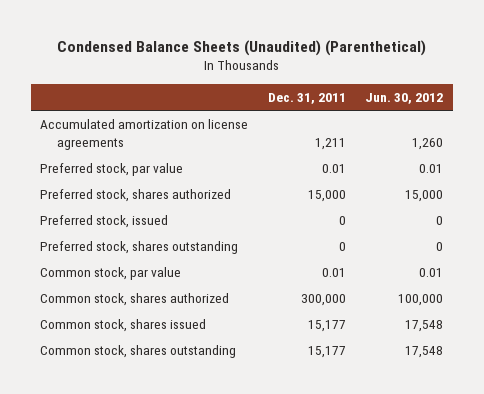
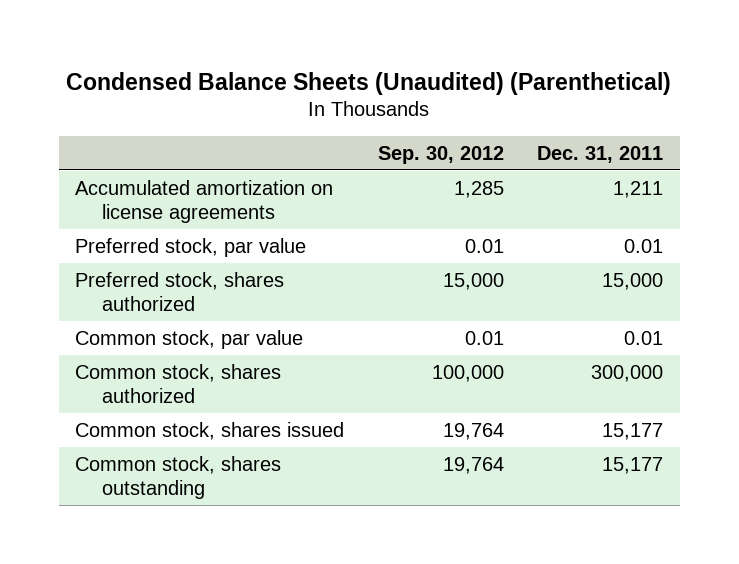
- | Dec. 31, 2011 | Jun. 30, 2012
+ | Sep. 30, 2012 | Dec. 31, 2011
- Preferred stock, issued | 0 | 0
- Preferred stock, shares outstanding | 0 | 0

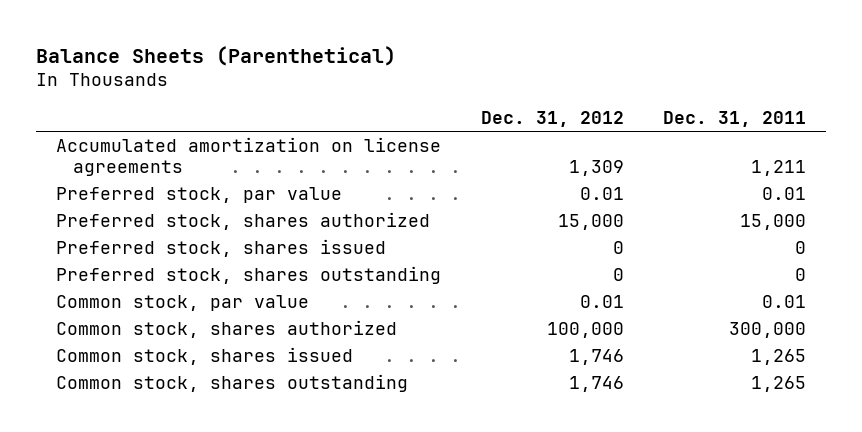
- Condensed Balance Sheets (Unaudited) (Parenthetical)
+ Balance Sheets (Parenthetical)
- | Sep. 30, 2012 | Dec. 31, 2011
+ | Dec. 31, 2012 | Dec. 31, 2011
+ Preferred stock, shares issued | 0 | 0
+ Preferred stock, shares outstanding | 0 | 0
- Common stock, shares issued | 19,764 | 15,177
- Common stock, shares outstanding | 19,764 | 15,177
+ Common stock, shares issued | 1,746 | 1,265
+ Common stock, shares outstanding | 1,746 | 1,265

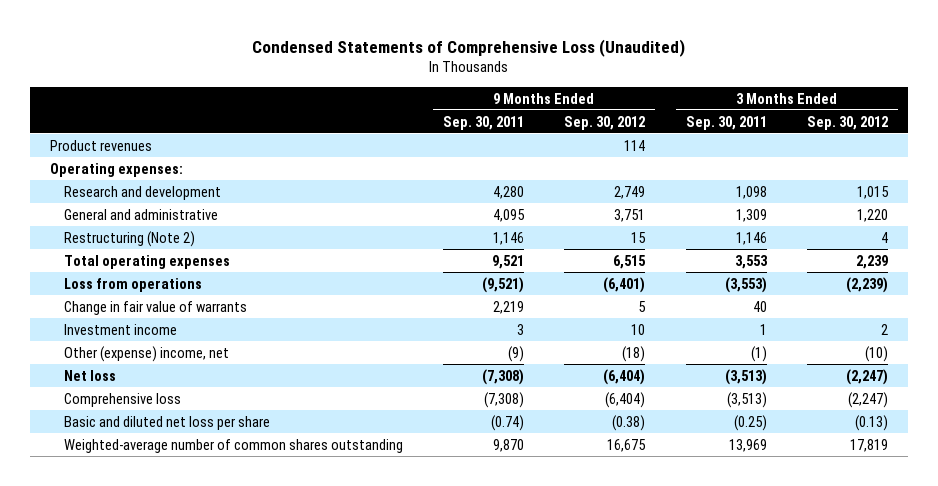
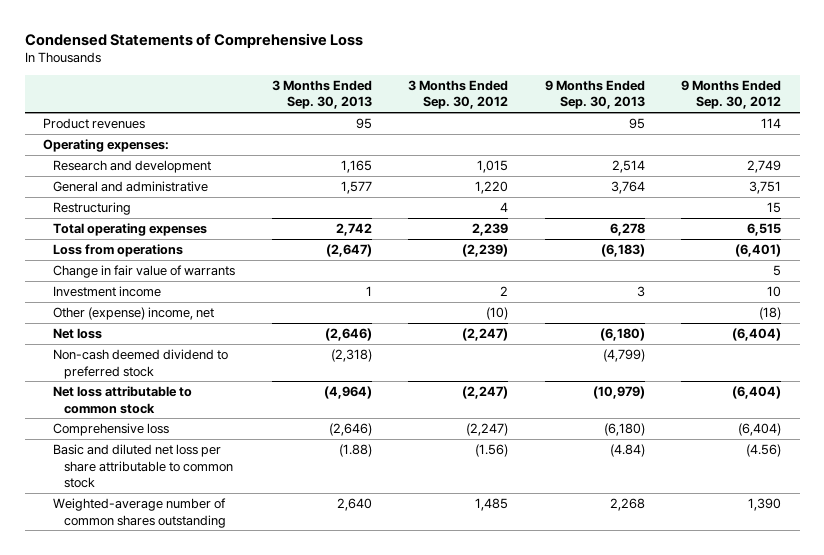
- Condensed Statements of Comprehensive Loss (Unaudited)
+ Condensed Statements of Comprehensive Loss
- | 9 Months Ended Sep. 30, 2011 | 9 Months Ended Sep. 30, 2012 | 3 Months Ended Sep. 30, 2011 | 3 Months Ended Sep. 30, 2012
+ | 3 Months Ended Sep. 30, 2013 | 3 Months Ended Sep. 30, 2012 | 9 Months Ended Sep. 30, 2013 | 9 Months Ended Sep. 30, 2012
- Restructuring (Note 2) | 1,146 | 15 | 1,146 | 4
+ Restructuring | | 4 | | 15
+ Non-cash deemed dividend to preferred stock | (2,318) | | (4,799) |
+ Net loss attributable to common stock | (4,964) | (2,247) | (10,979) | (6,404)
- Basic and diluted net loss per share | (0.74) | (0.38) | (0.25) | (0.13)
- Weighted-average number of common shares outstanding | 9,870 | 16,675 | 13,969 | 17,819
+ Basic and diluted net loss per share attributable to common stock | (1.88) | (1.56) | (4.84) | (4.56)
+ Weighted-average number of common shares outstanding | 2,640 | 1,485 | 2,268 | 1,390

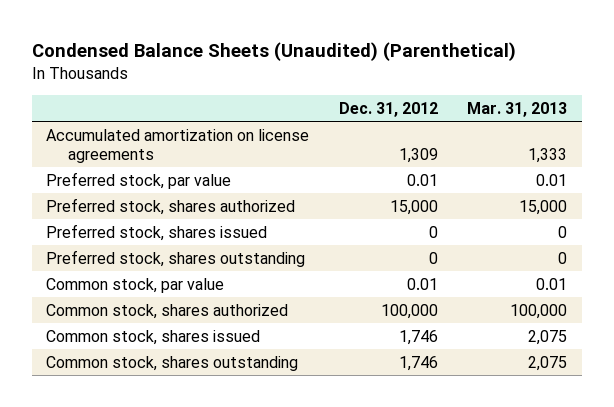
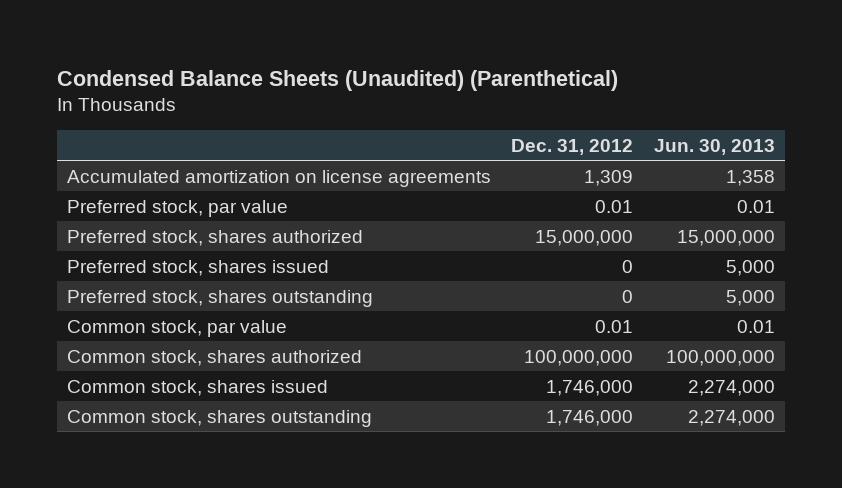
- | Dec. 31, 2012 | Mar. 31, 2013
+ | Dec. 31, 2012 | Jun. 30, 2013
- Preferred stock, shares authorized | 15,000 | 15,000
+ Preferred stock, shares authorized | 15,000,000 | 15,000,000
- Common stock, shares authorized | 100,000 | 100,000
- Common stock, shares issued | 1,746 | 2,075
- Common stock, shares outstanding | 1,746 | 2,075
+ Common stock, shares authorized | 100,000,000 | 100,000,000
+ Common stock, shares issued | 1,746,000 | 2,274,000
+ Common stock, shares outstanding | 1,746,000 | 2,274,000

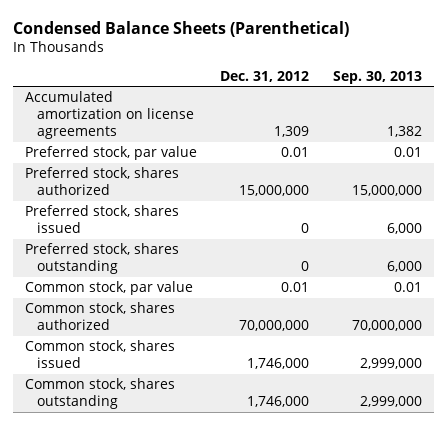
- Condensed Balance Sheets (Unaudited) (Parenthetical)
+ Condensed Balance Sheets (Parenthetical)
- | Dec. 31, 2012 | Jun. 30, 2013
+ | Dec. 31, 2012 | Sep. 30, 2013
- Common stock, shares authorized | 100,000,000 | 100,000,000
+ Common stock, shares authorized | 70,000,000 | 70,000,000

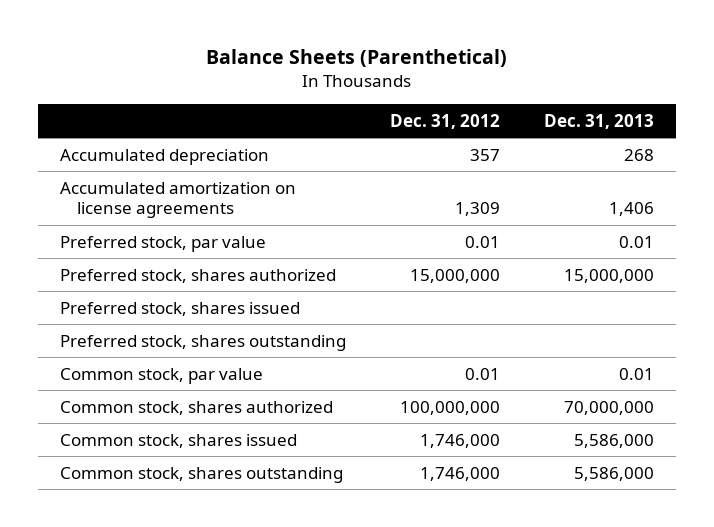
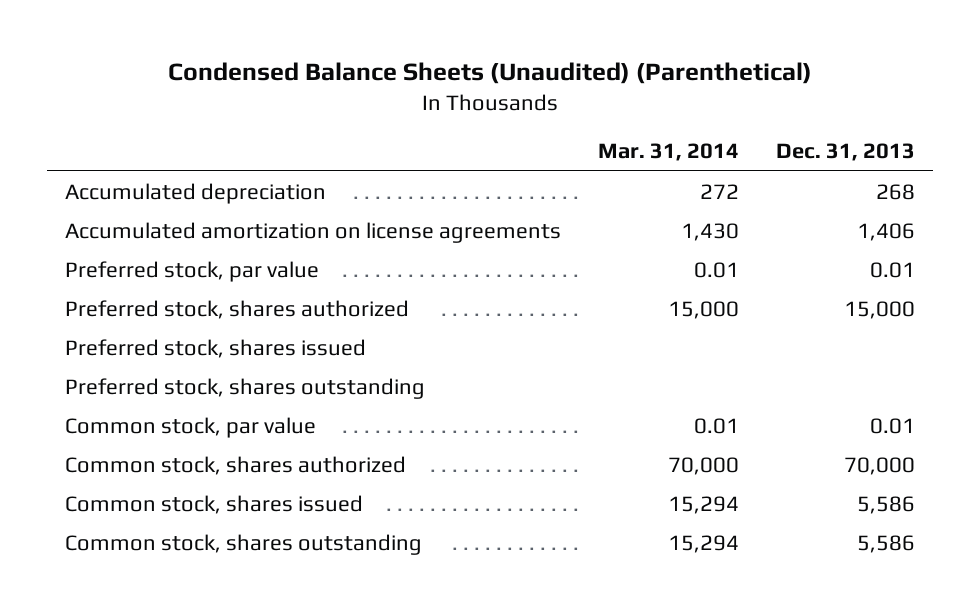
- Balance Sheets (Parenthetical)
+ Condensed Balance Sheets (Unaudited) (Parenthetical)
- | Dec. 31, 2012 | Dec. 31, 2013
+ | Mar. 31, 2014 | Dec. 31, 2013
- Preferred stock, shares authorized | 15,000,000 | 15,000,000
+ Preferred stock, shares authorized | 15,000 | 15,000
- Common stock, shares authorized | 100,000,000 | 70,000,000
- Common stock, shares issued | 1,746,000 | 5,586,000
- Common stock, shares outstanding | 1,746,000 | 5,586,000
+ Common stock, shares authorized | 70,000 | 70,000
+ Common stock, shares issued | 15,294 | 5,586
+ Common stock, shares outstanding | 15,294 | 5,586

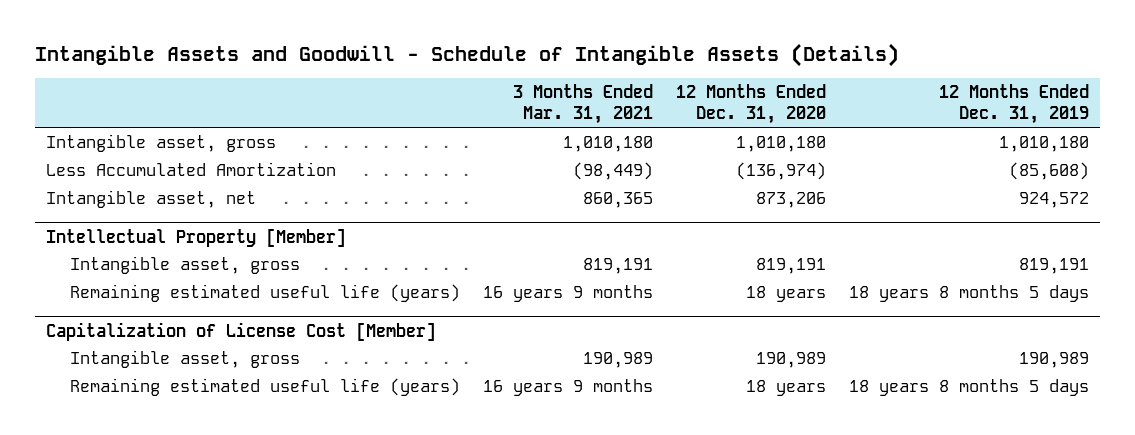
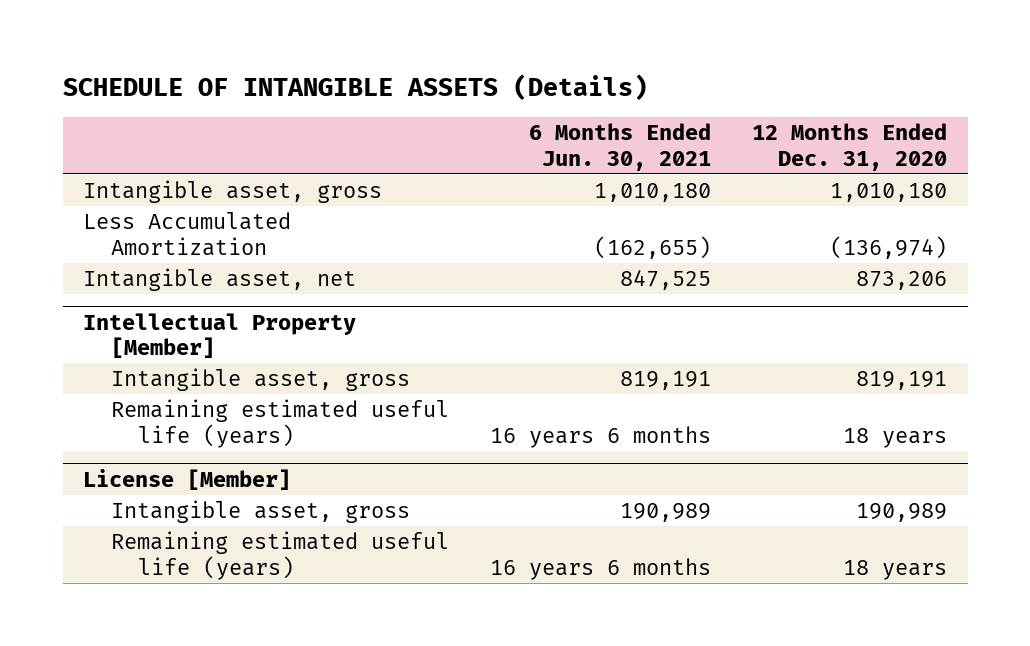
- Intangible Assets and Goodwill - Schedule of Intangible Assets (Details)
+ SCHEDULE OF INTANGIBLE ASSETS (Details)
- | 3 Months Ended Mar. 31, 2021 | 12 Months Ended Dec. 31, 2020 | 12 Months Ended Dec. 31, 2019
+ | 6 Months Ended Jun. 30, 2021 | 12 Months Ended Dec. 31, 2020
- Capitalization of License Cost [Member]
+ License [Member]

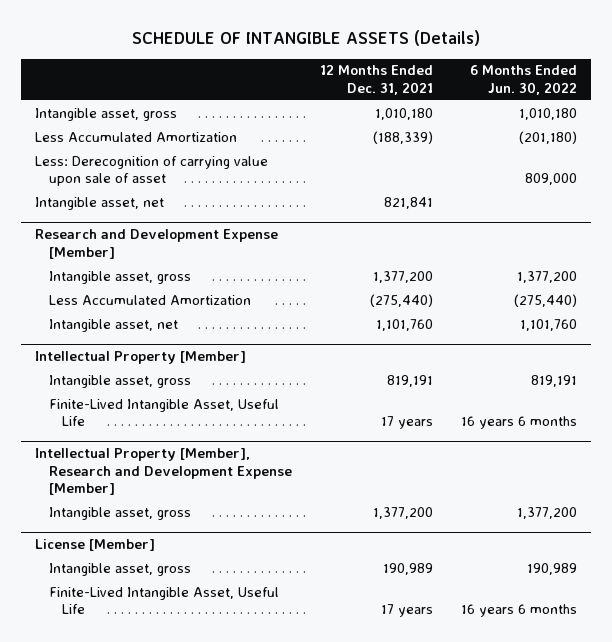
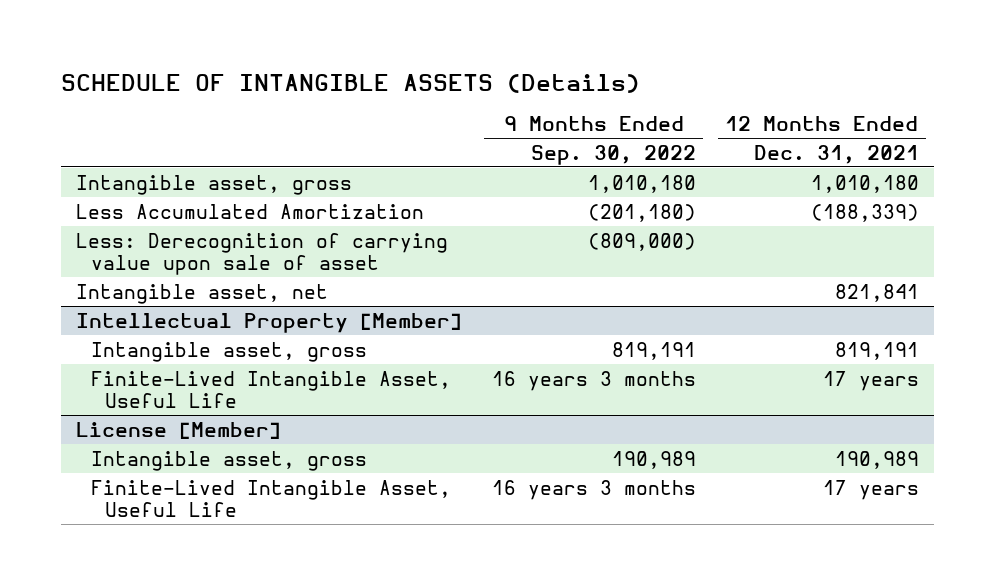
- | 12 Months Ended Dec. 31, 2021 | 6 Months Ended Jun. 30, 2022
+ | 9 Months Ended Sep. 30, 2022 | 12 Months Ended Dec. 31, 2021
- Research and Development Expense [Member]
- Intangible asset, gross | 1,377,200 | 1,377,200
- Less Accumulated Amortization | (275,440) | (275,440)
- Intangible asset, net | 1,101,760 | 1,101,760
- Intellectual Property [Member], Research and Development Expense [Member]
- Intangible asset, gross | 1,377,200 | 1,377,200

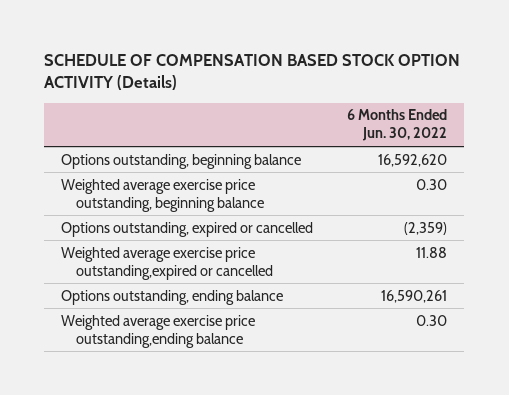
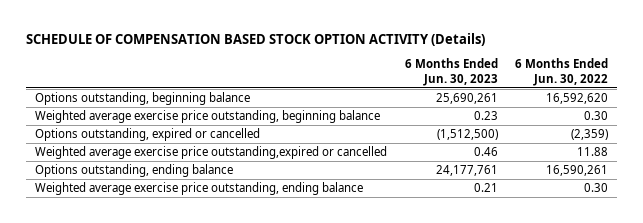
- | 6 Months Ended Jun. 30, 2022
+ | 6 Months Ended Jun. 30, 2023 | 6 Months Ended Jun. 30, 2022
- Weighted average exercise price outstanding,ending balance | 0.30
+ Weighted average exercise price outstanding, ending balance | 0.21 | 0.30

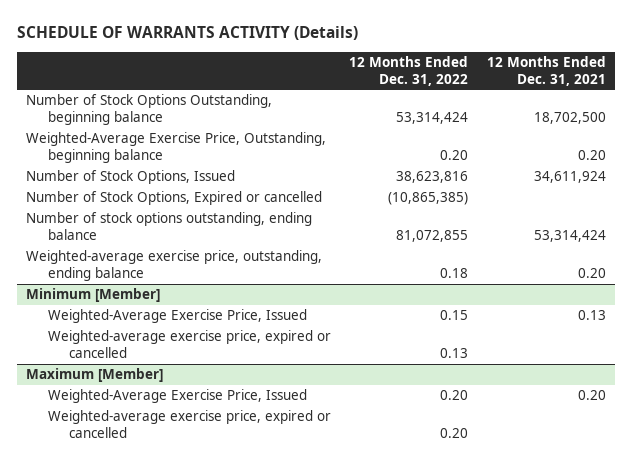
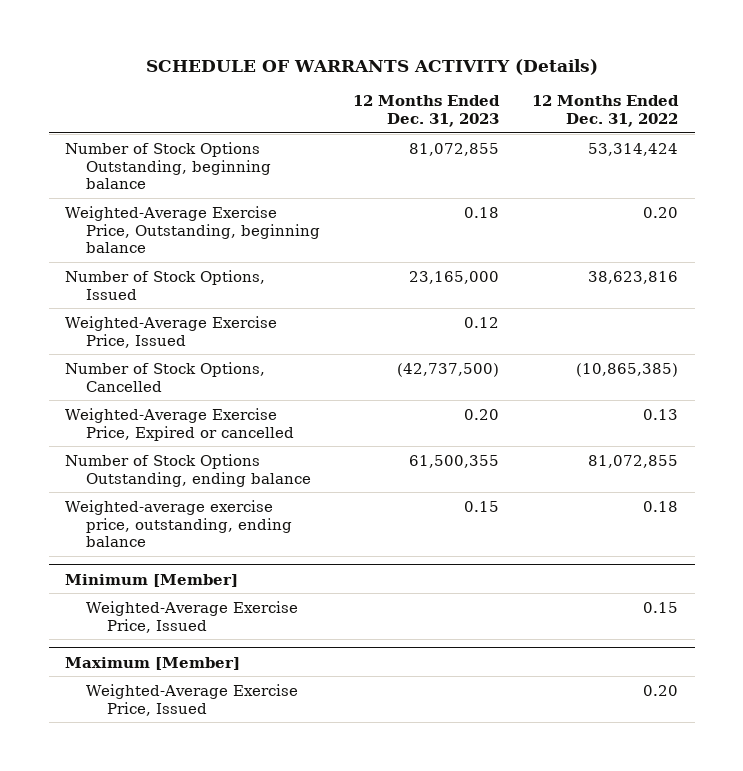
- | 12 Months Ended Dec. 31, 2022 | 12 Months Ended Dec. 31, 2021
+ | 12 Months Ended Dec. 31, 2023 | 12 Months Ended Dec. 31, 2022
- Number of Stock Options, Expired or cancelled | (10,865,385) |
- Number of stock options outstanding, ending balance | 81,072,855 | 53,314,424
+ Weighted-Average Exercise Price, Issued | 0.12 |
+ Number of Stock Options, Cancelled | (42,737,500) | (10,865,385)
+ Weighted-Average Exercise Price, Expired or cancelled | 0.20 | 0.13
+ Number of Stock Options Outstanding, ending balance | 61,500,355 | 81,072,855
@ Minimum [Member]
- Weighted-average exercise price, expired or cancelled | 0.13 |
@ Maximum [Member]
- Weighted-average exercise price, expired or cancelled | 0.20 |

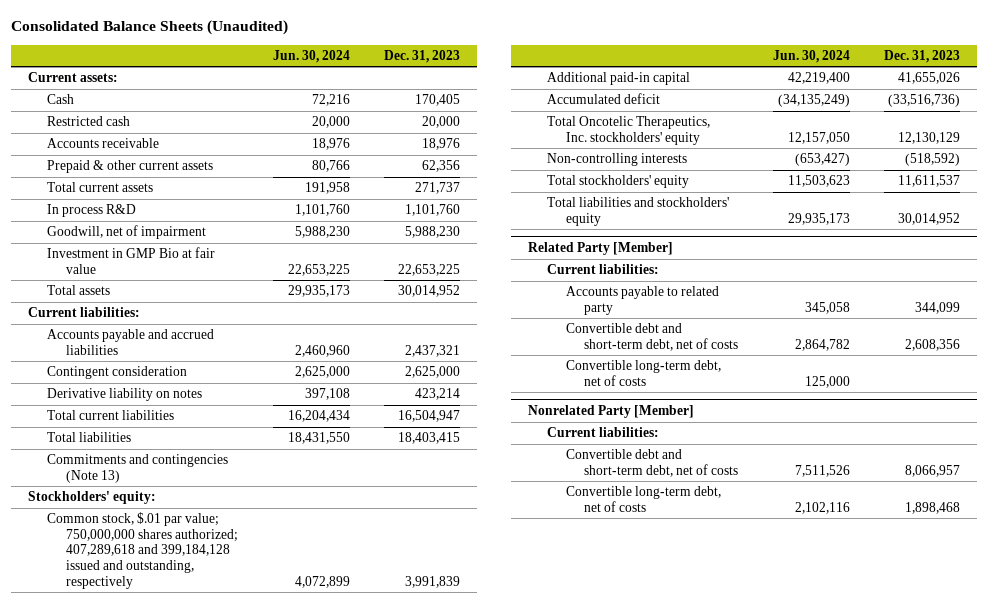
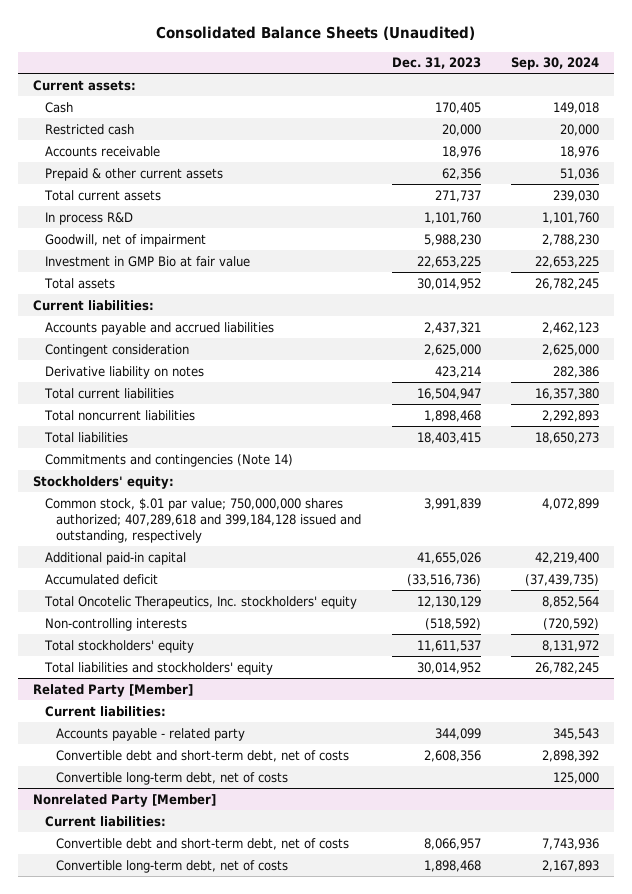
- | Jun. 30, 2024 | Dec. 31, 2023
+ | Dec. 31, 2023 | Sep. 30, 2024
+ Total noncurrent liabilities | 1,898,468 | 2,292,893
- Commitments and contingencies (Note 13)
+ Commitments and contingencies (Note 14)
@ Related Party [Member]
- Accounts payable to related party | 345,058 | 344,099
+ Accounts payable - related party | 344,099 | 345,543

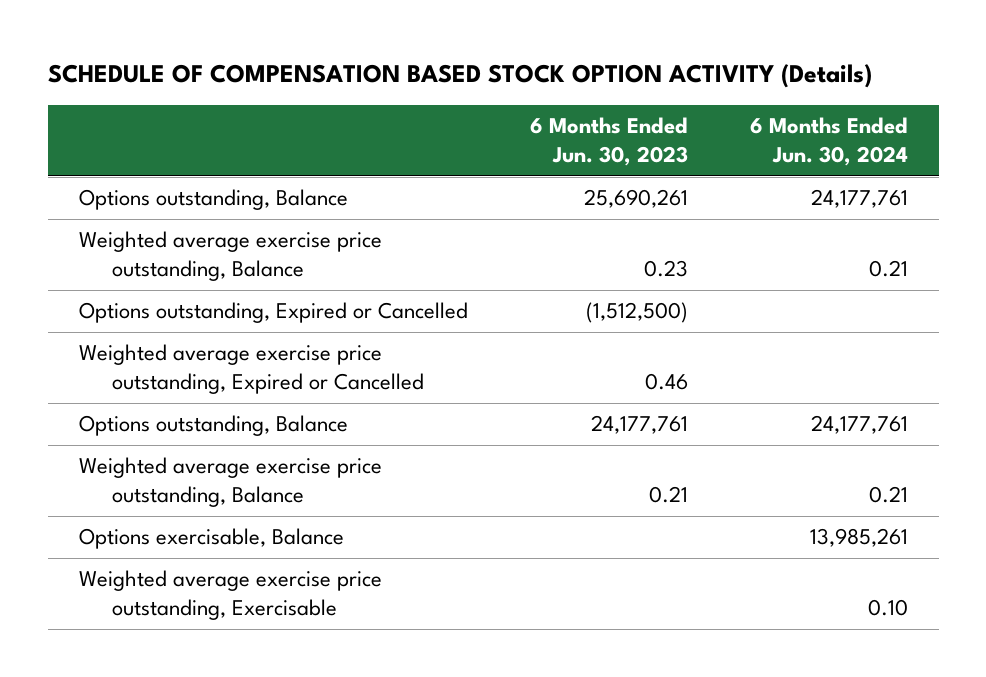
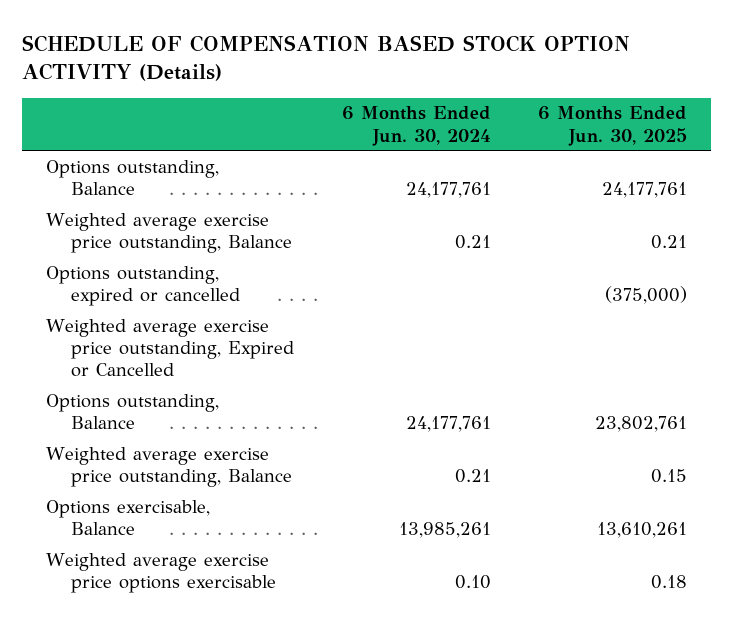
- | 6 Months Ended Jun. 30, 2023 | 6 Months Ended Jun. 30, 2024
+ | 6 Months Ended Jun. 30, 2024 | 6 Months Ended Jun. 30, 2025
- Options outstanding, Expired or Cancelled | (1,512,500) |
+ Options outstanding, expired or cancelled | | (375,000)
- Weighted average exercise price outstanding, Exercisable | | 0.10
+ Weighted average exercise price options exercisable | 0.10 | 0.18

